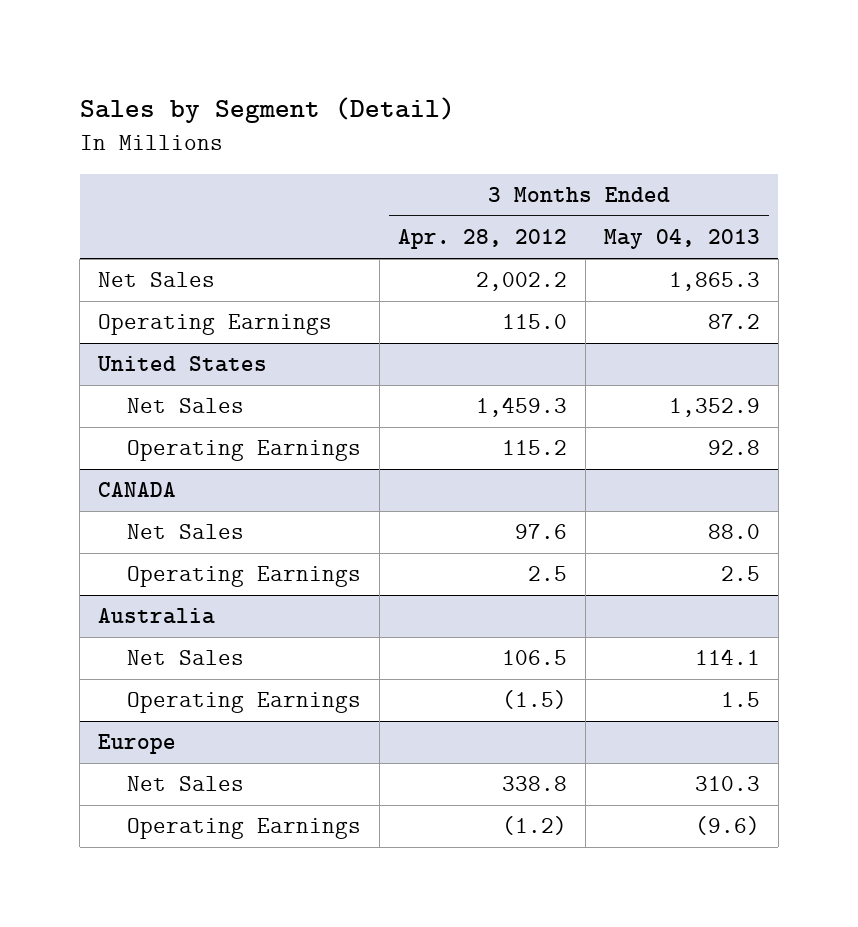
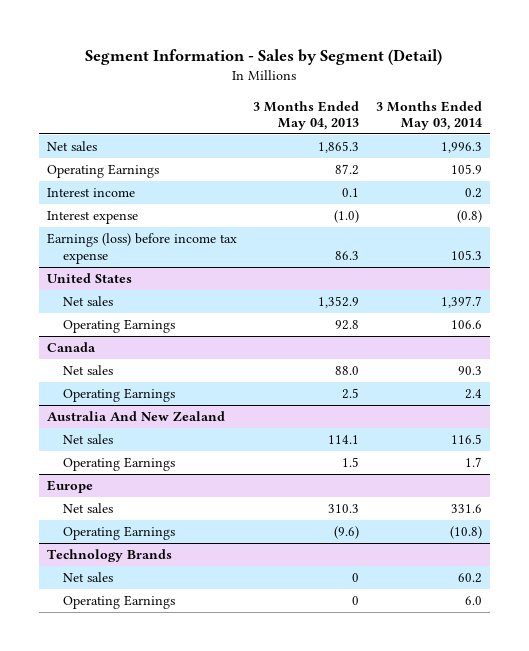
- Sales by Segment (Detail)
+ Segment Information - Sales by Segment (Detail)
- | 3 Months Ended Apr. 28, 2012 | 3 Months Ended May 04, 2013
+ | 3 Months Ended May 04, 2013 | 3 Months Ended May 03, 2014
- Net Sales | 2,002.2 | 1,865.3
+ Net sales | 1,865.3 | 1,996.3
+ Interest income | 0.1 | 0.2
+ Interest expense | (1.0) | (0.8)
+ Earnings (loss) before income tax expense | 86.3 | 105.3
@ United States
- Net Sales | 1,459.3 | 1,352.9
+ Net sales | 1,352.9 | 1,397.7
- CANADA
- Net Sales | 97.6 | 88.0
+ Canada
+ Net sales | 88.0 | 90.3
- Australia
- Net Sales | 106.5 | 114.1
+ Australia And New Zealand
+ Net sales | 114.1 | 116.5
@ Europe
- Net Sales | 338.8 | 310.3
+ Net sales | 310.3 | 331.6
+ Technology Brands
+ Net sales | 0 | 60.2
+ Operating Earnings | 0 | 6.0

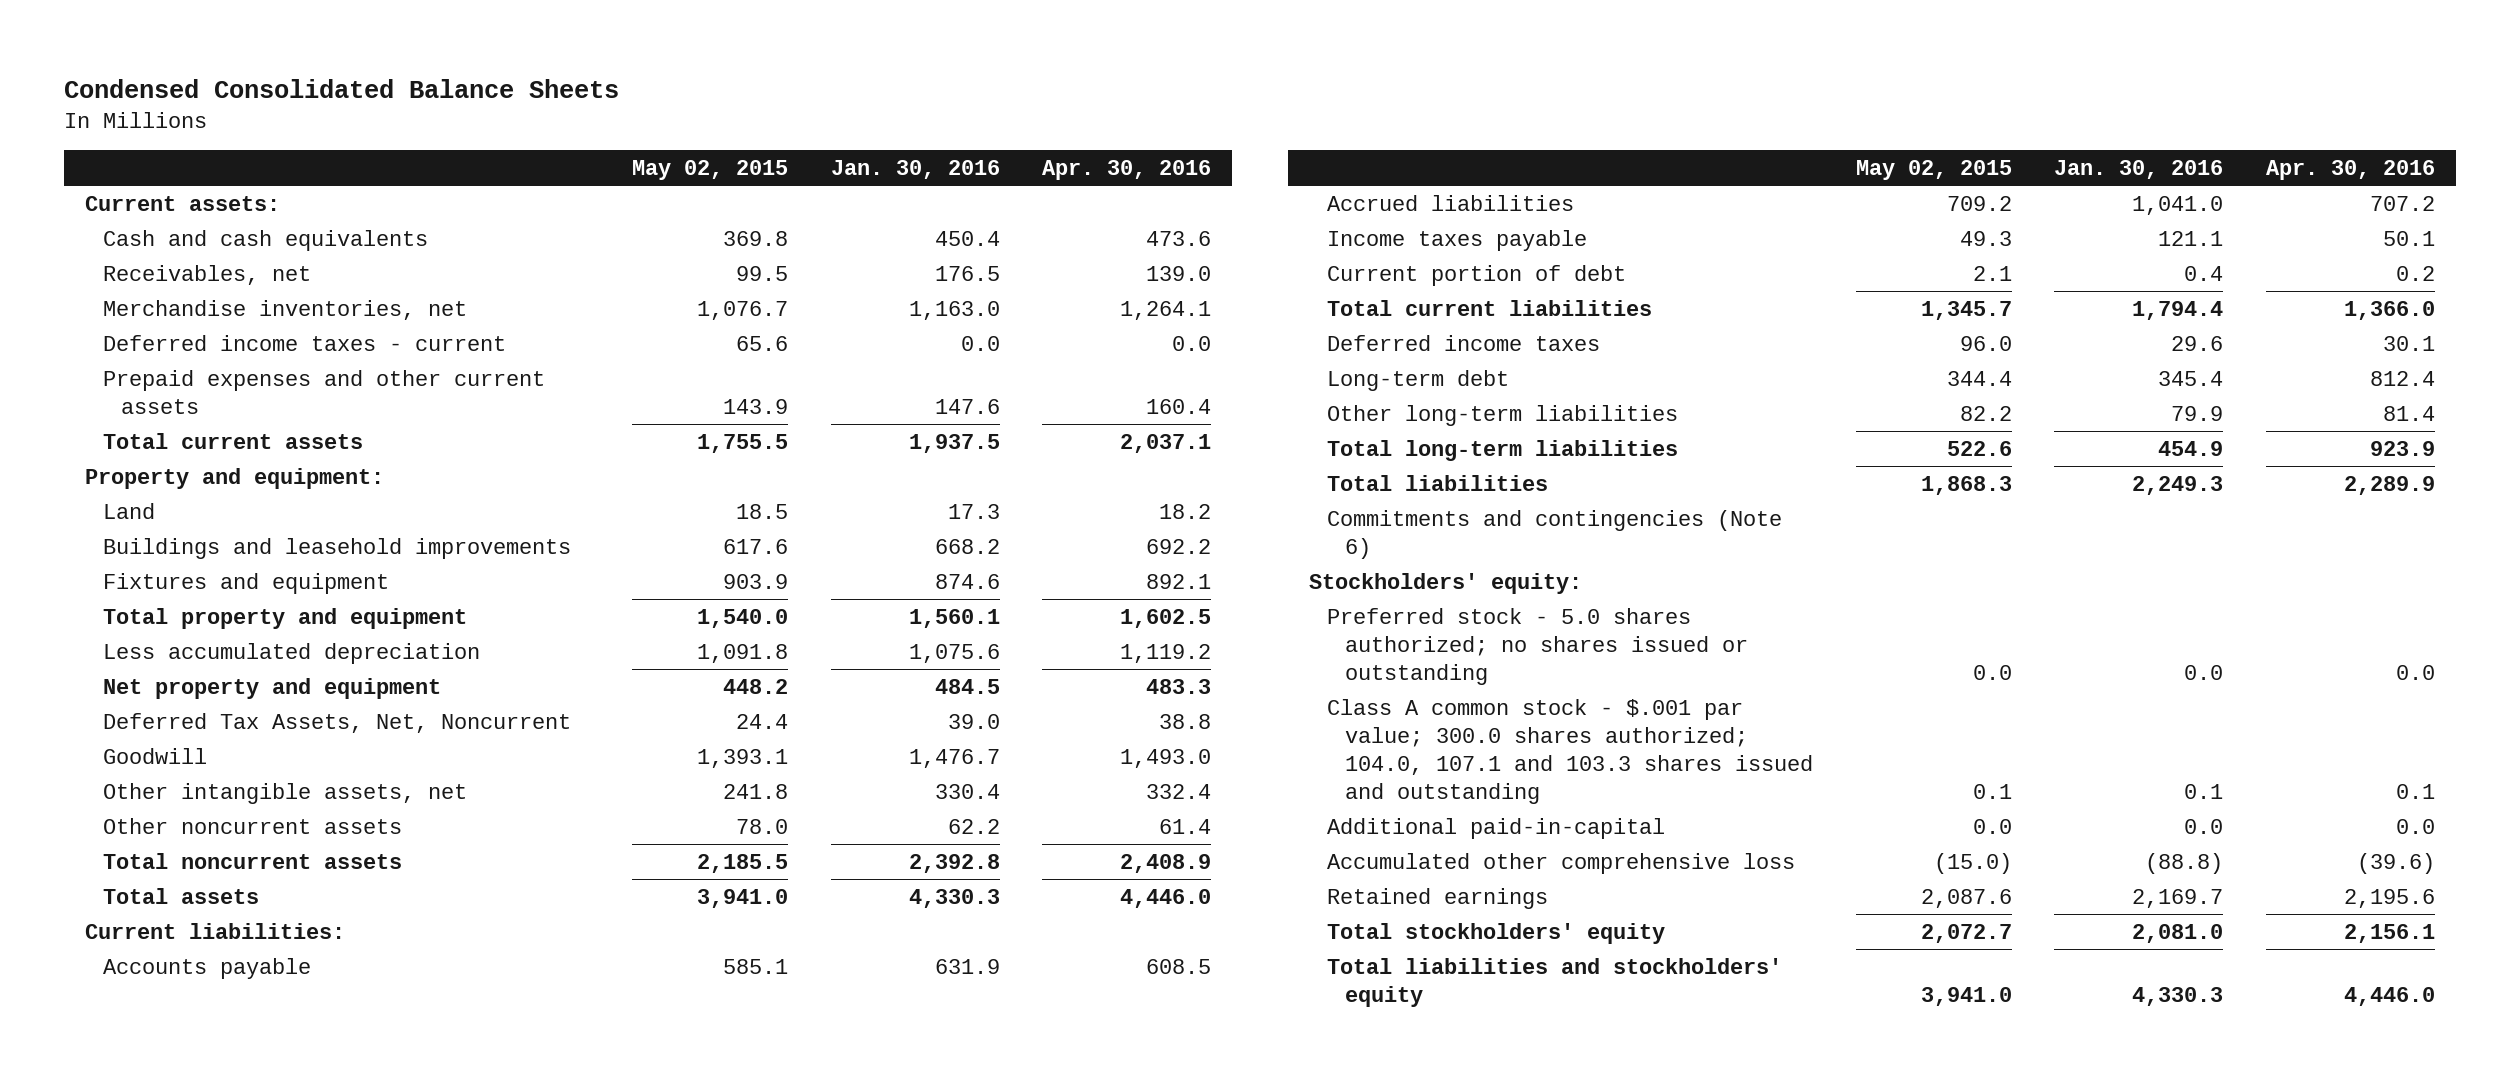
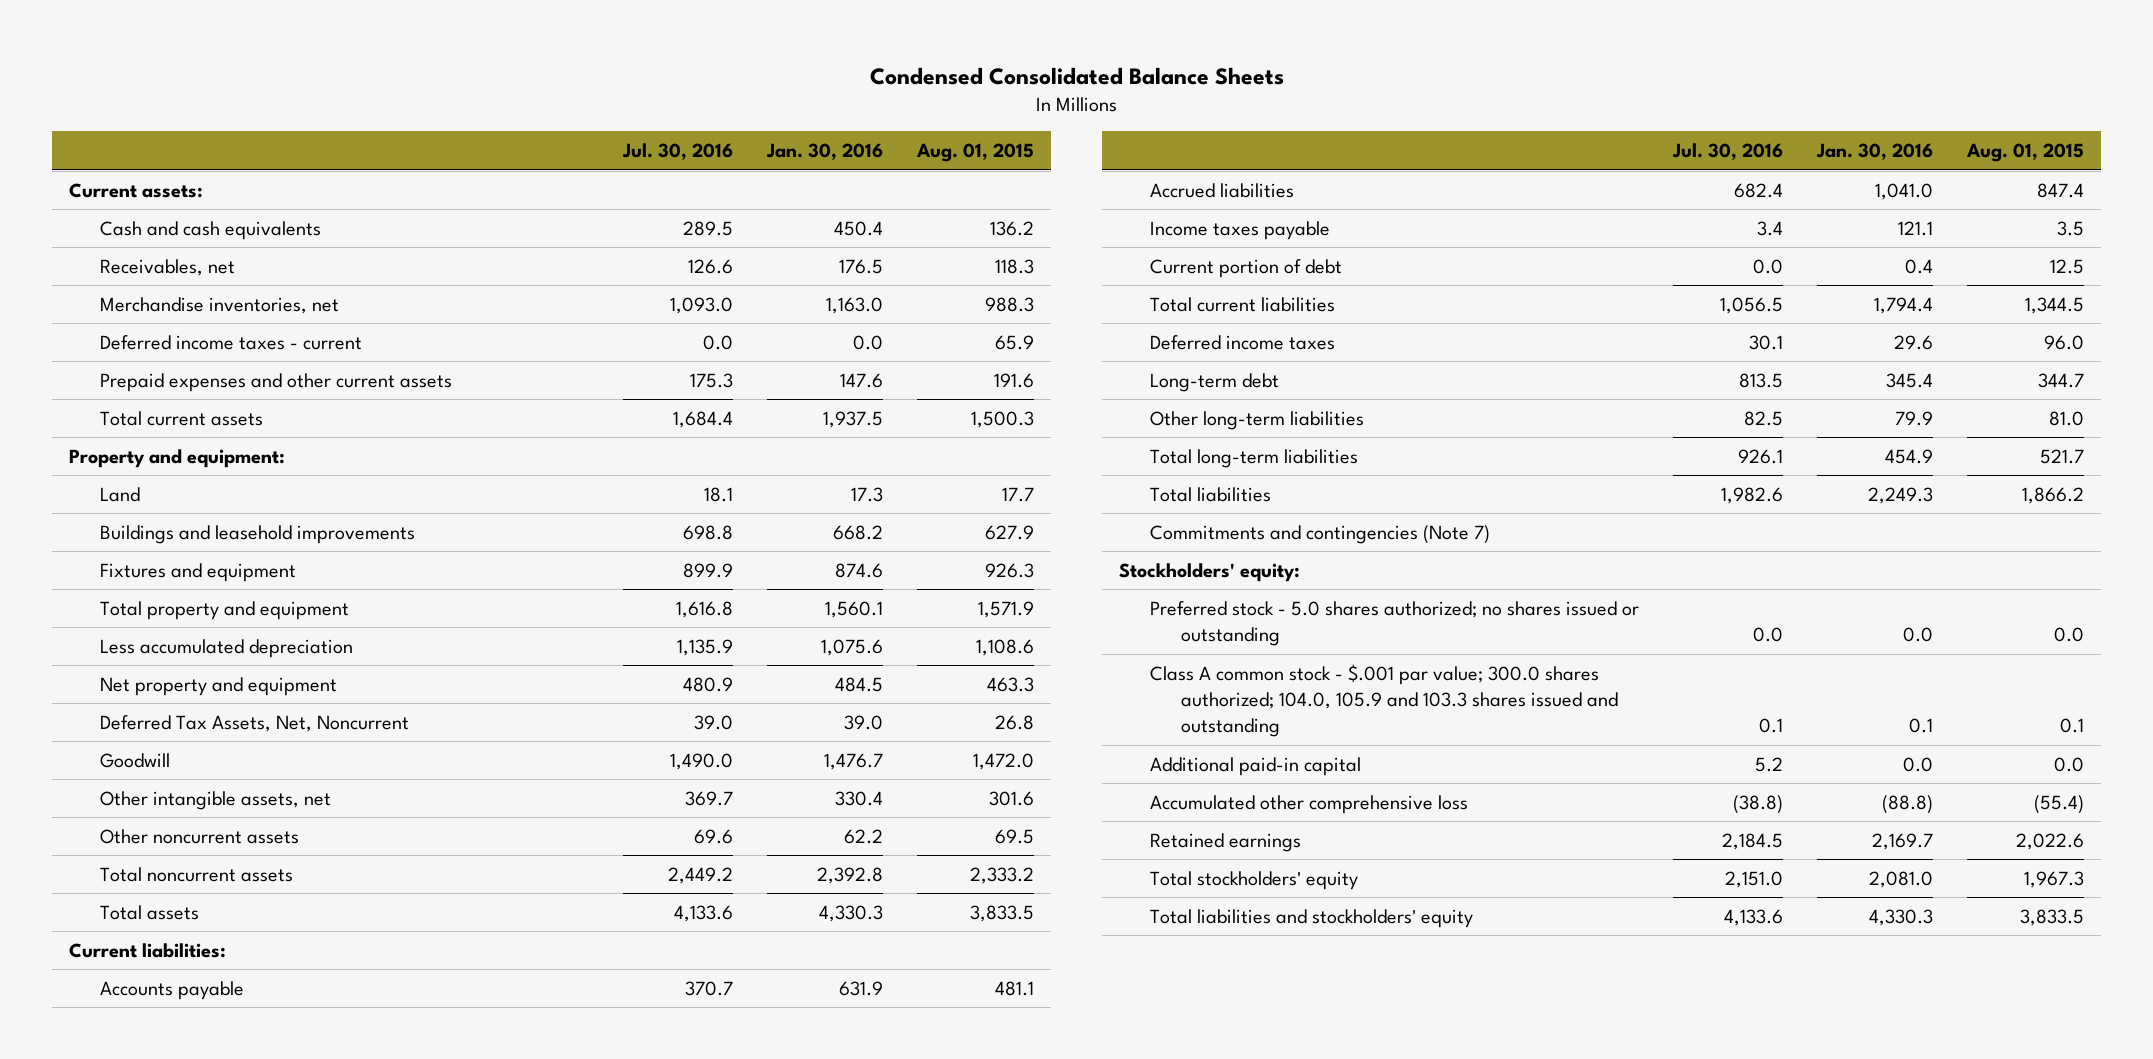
- | May 02, 2015 | Jan. 30, 2016 | Apr. 30, 2016
+ | Jul. 30, 2016 | Jan. 30, 2016 | Aug. 01, 2015
- Commitments and contingencies (Note 6)
+ Commitments and contingencies (Note 7)
- Class A common stock - $.001 par value; 300.0 shares authorized; 104.0, 107.1 and 103.3 shares issued and outstanding | 0.1 | 0.1 | 0.1
- Additional paid-in-capital | 0.0 | 0.0 | 0.0
+ Class A common stock - $.001 par value; 300.0 shares authorized; 104.0, 105.9 and 103.3 shares issued and outstanding | 0.1 | 0.1 | 0.1
+ Additional paid-in capital | 5.2 | 0.0 | 0.0

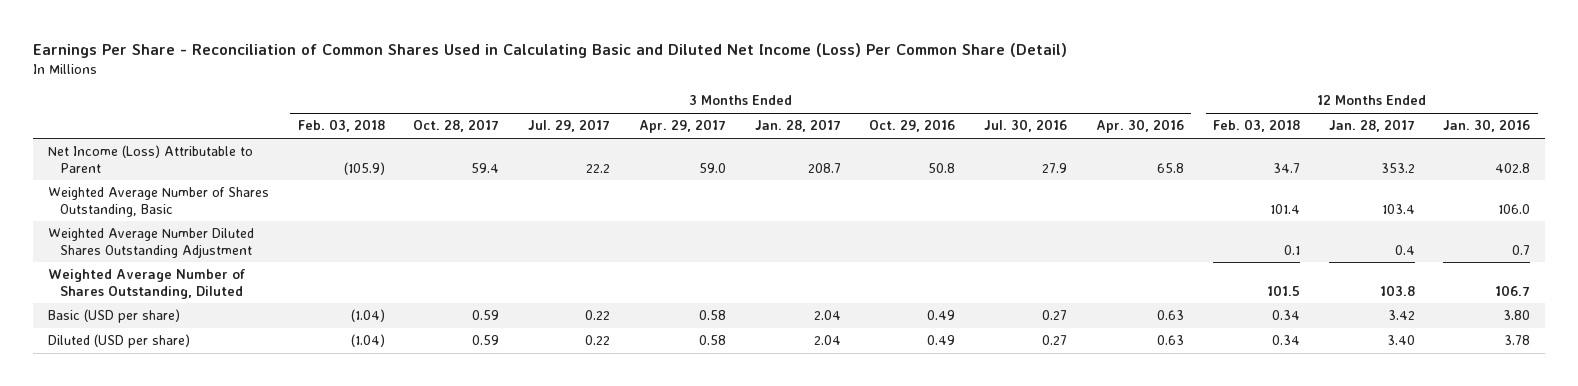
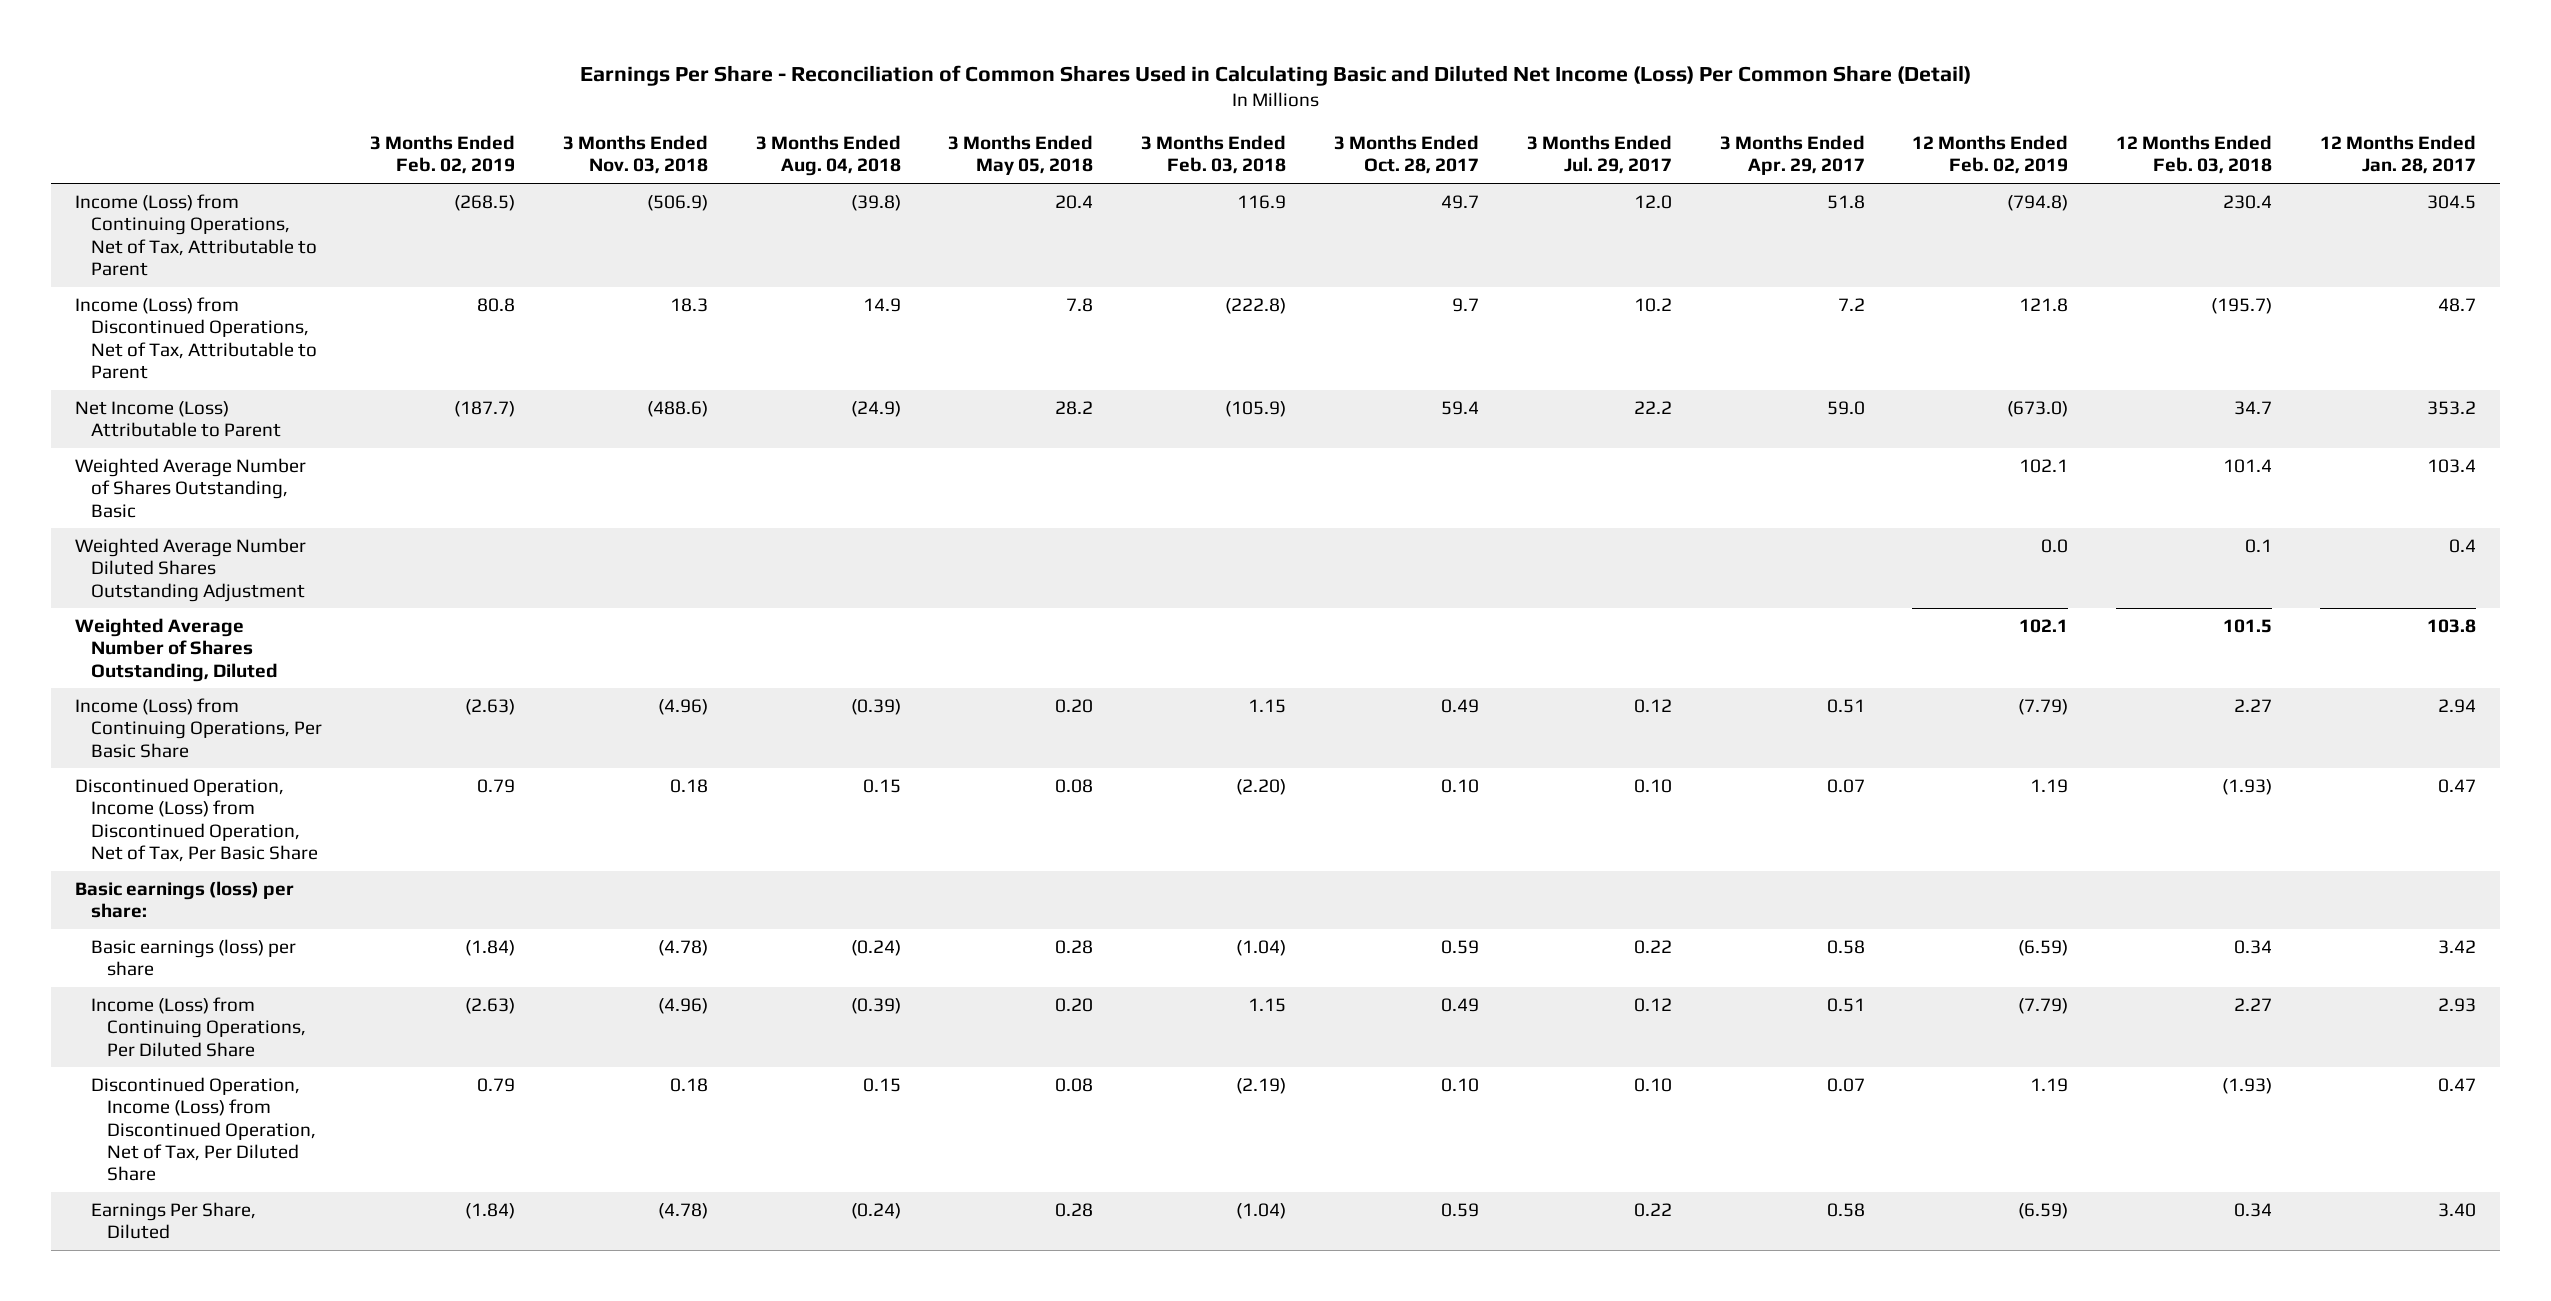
- | 3 Months Ended Feb. 03, 2018 | 3 Months Ended Oct. 28, 2017 | 3 Months Ended Jul. 29, 2017 | 3 Months Ended Apr. 29, 2017 | 3 Months Ended Jan. 28, 2017 | 3 Months Ended Oct. 29, 2016 | 3 Months Ended Jul. 30, 2016 | 3 Months Ended Apr. 30, 2016 | 12 Months Ended Feb. 03, 2018 | 12 Months Ended Jan. 28, 2017 | 12 Months Ended Jan. 30, 2016
+ | 3 Months Ended Feb. 02, 2019 | 3 Months Ended Nov. 03, 2018 | 3 Months Ended Aug. 04, 2018 | 3 Months Ended May 05, 2018 | 3 Months Ended Feb. 03, 2018 | 3 Months Ended Oct. 28, 2017 | 3 Months Ended Jul. 29, 2017 | 3 Months Ended Apr. 29, 2017 | 12 Months Ended Feb. 02, 2019 | 12 Months Ended Feb. 03, 2018 | 12 Months Ended Jan. 28, 2017
+ Income (Loss) from Continuing Operations, Net of Tax, Attributable to Parent | (268.5) | (506.9) | (39.8) | 20.4 | 116.9 | 49.7 | 12.0 | 51.8 | (794.8) | 230.4 | 304.5
+ Income (Loss) from Discontinued Operations, Net of Tax, Attributable to Parent | 80.8 | 18.3 | 14.9 | 7.8 | (222.8) | 9.7 | 10.2 | 7.2 | 121.8 | (195.7) | 48.7
- Basic (USD per share) | (1.04) | 0.59 | 0.22 | 0.58 | 2.04 | 0.49 | 0.27 | 0.63 | 0.34 | 3.42 | 3.80
- Diluted (USD per share) | (1.04) | 0.59 | 0.22 | 0.58 | 2.04 | 0.49 | 0.27 | 0.63 | 0.34 | 3.40 | 3.78
+ Income (Loss) from Continuing Operations, Per Basic Share | (2.63) | (4.96) | (0.39) | 0.20 | 1.15 | 0.49 | 0.12 | 0.51 | (7.79) | 2.27 | 2.94
+ Discontinued Operation, Income (Loss) from Discontinued Operation, Net of Tax, Per Basic Share | 0.79 | 0.18 | 0.15 | 0.08 | (2.20) | 0.10 | 0.10 | 0.07 | 1.19 | (1.93) | 0.47
+ Basic earnings (loss) per share:
+ Basic earnings (loss) per share | (1.84) | (4.78) | (0.24) | 0.28 | (1.04) | 0.59 | 0.22 | 0.58 | (6.59) | 0.34 | 3.42
+ Income (Loss) from Continuing Operations, Per Diluted Share | (2.63) | (4.96) | (0.39) | 0.20 | 1.15 | 0.49 | 0.12 | 0.51 | (7.79) | 2.27 | 2.93
+ Discontinued Operation, Income (Loss) from Discontinued Operation, Net of Tax, Per Diluted Share | 0.79 | 0.18 | 0.15 | 0.08 | (2.19) | 0.10 | 0.10 | 0.07 | 1.19 | (1.93) | 0.47
+ Earnings Per Share, Diluted | (1.84) | (4.78) | (0.24) | 0.28 | (1.04) | 0.59 | 0.22 | 0.58 | (6.59) | 0.34 | 3.40

